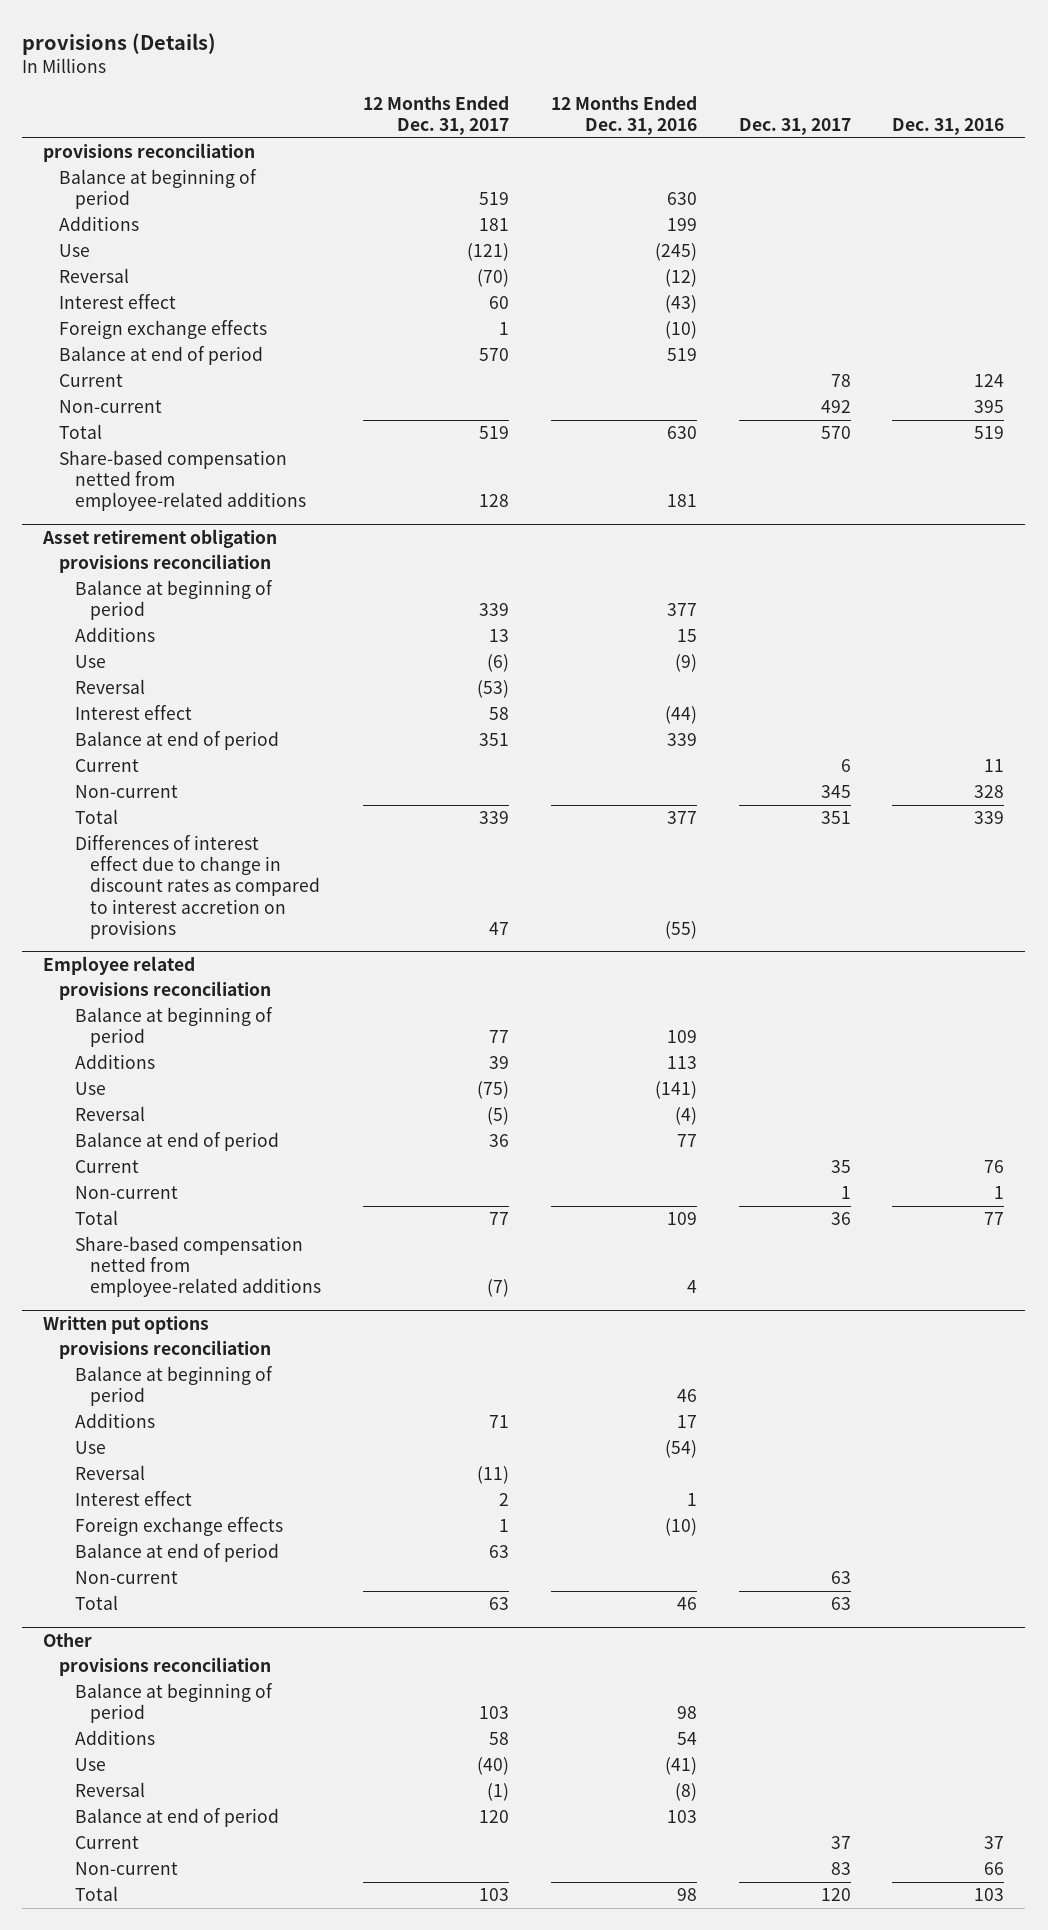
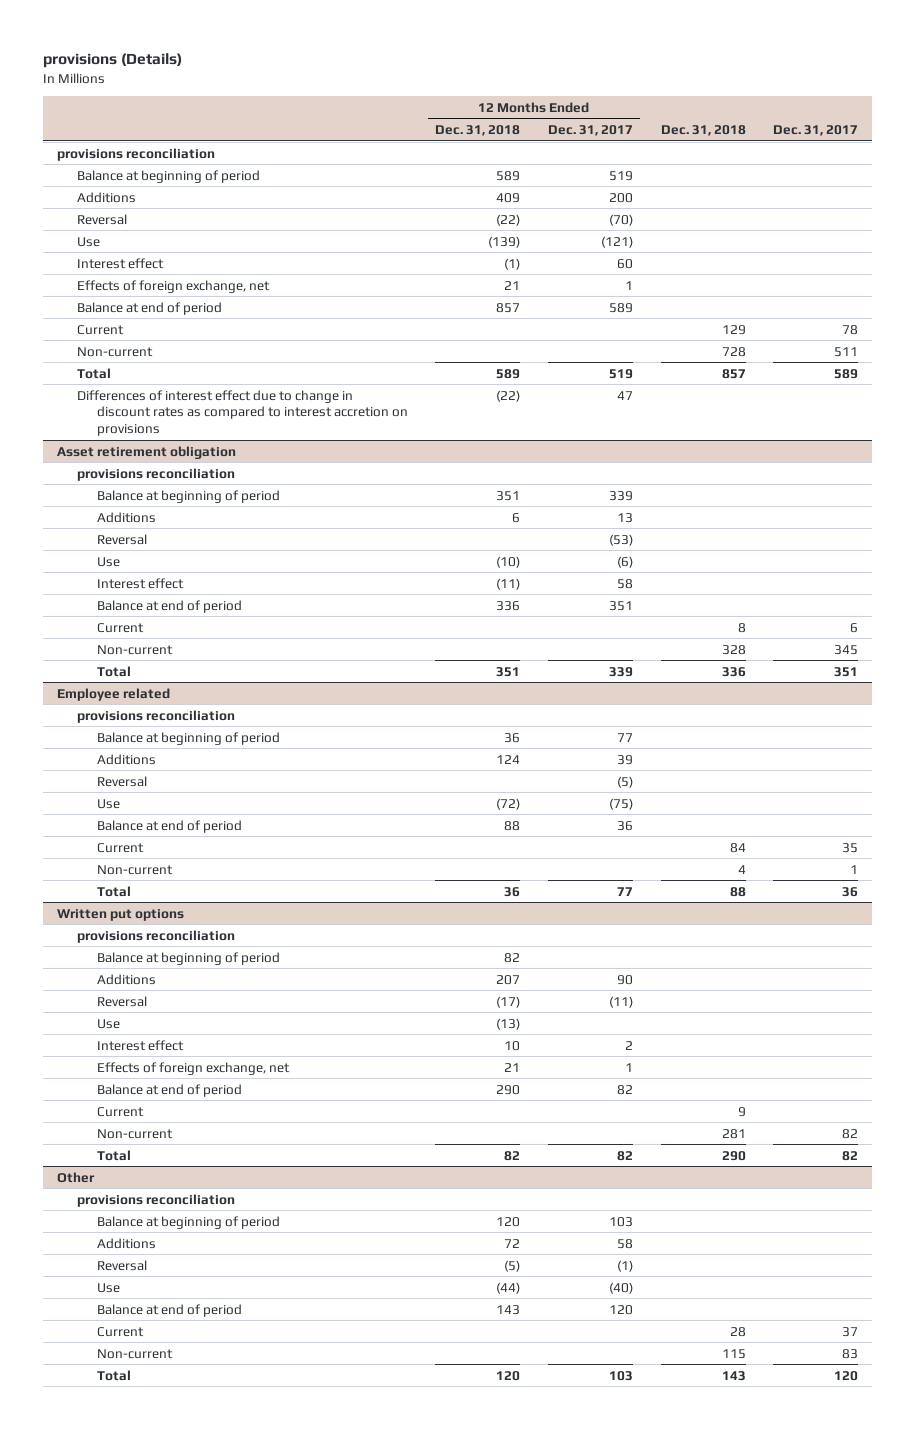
- | 12 Months Ended Dec. 31, 2017 | 12 Months Ended Dec. 31, 2016 | Dec. 31, 2017 | Dec. 31, 2016
+ | 12 Months Ended Dec. 31, 2018 | 12 Months Ended Dec. 31, 2017 | Dec. 31, 2018 | Dec. 31, 2017
- Additions | 181 | 199 | |
+ Additions | 409 | 200 | |
moved down: Use | (139) | (121) | |
- Foreign exchange effects | 1 | (10) | |
- Balance at end of period | 570 | 519 | |
+ Effects of foreign exchange, net | 21 | 1 | |
+ Balance at end of period | 857 | 589 | |
- Non-current | | | 492 | 395
- Total | 519 | 630 | 570 | 519
- Share-based compensation netted from employee-related additions | 128 | 181 | |
+ Non-current | | | 728 | 511
+ Total | 589 | 519 | 857 | 589
+ Differences of interest effect due to change in discount rates as compared to interest accretion on provisions | (22) | 47 | |
@ Asset retirement obligation
moved down: Use | (10) | (6) | |
- Differences of interest effect due to change in discount rates as compared to interest accretion on provisions | 47 | (55) | |
@ Employee related
moved down: Use | (72) | (75) | |
- Share-based compensation netted from employee-related additions | (7) | 4 | |
@ Written put options
- Additions | 71 | 17 | |
+ Additions | 207 | 90 | |
moved down: Use | (13) | | |
- Foreign exchange effects | 1 | (10) | |
- Balance at end of period | 63 | | |
- Non-current | | | 63 |
- Total | 63 | 46 | 63 |
+ Effects of foreign exchange, net | 21 | 1 | |
+ Balance at end of period | 290 | 82 | |
+ Current | | | 9 |
+ Non-current | | | 281 | 82
+ Total | 82 | 82 | 290 | 82
@ Other
moved down: Use | (44) | (40) | |

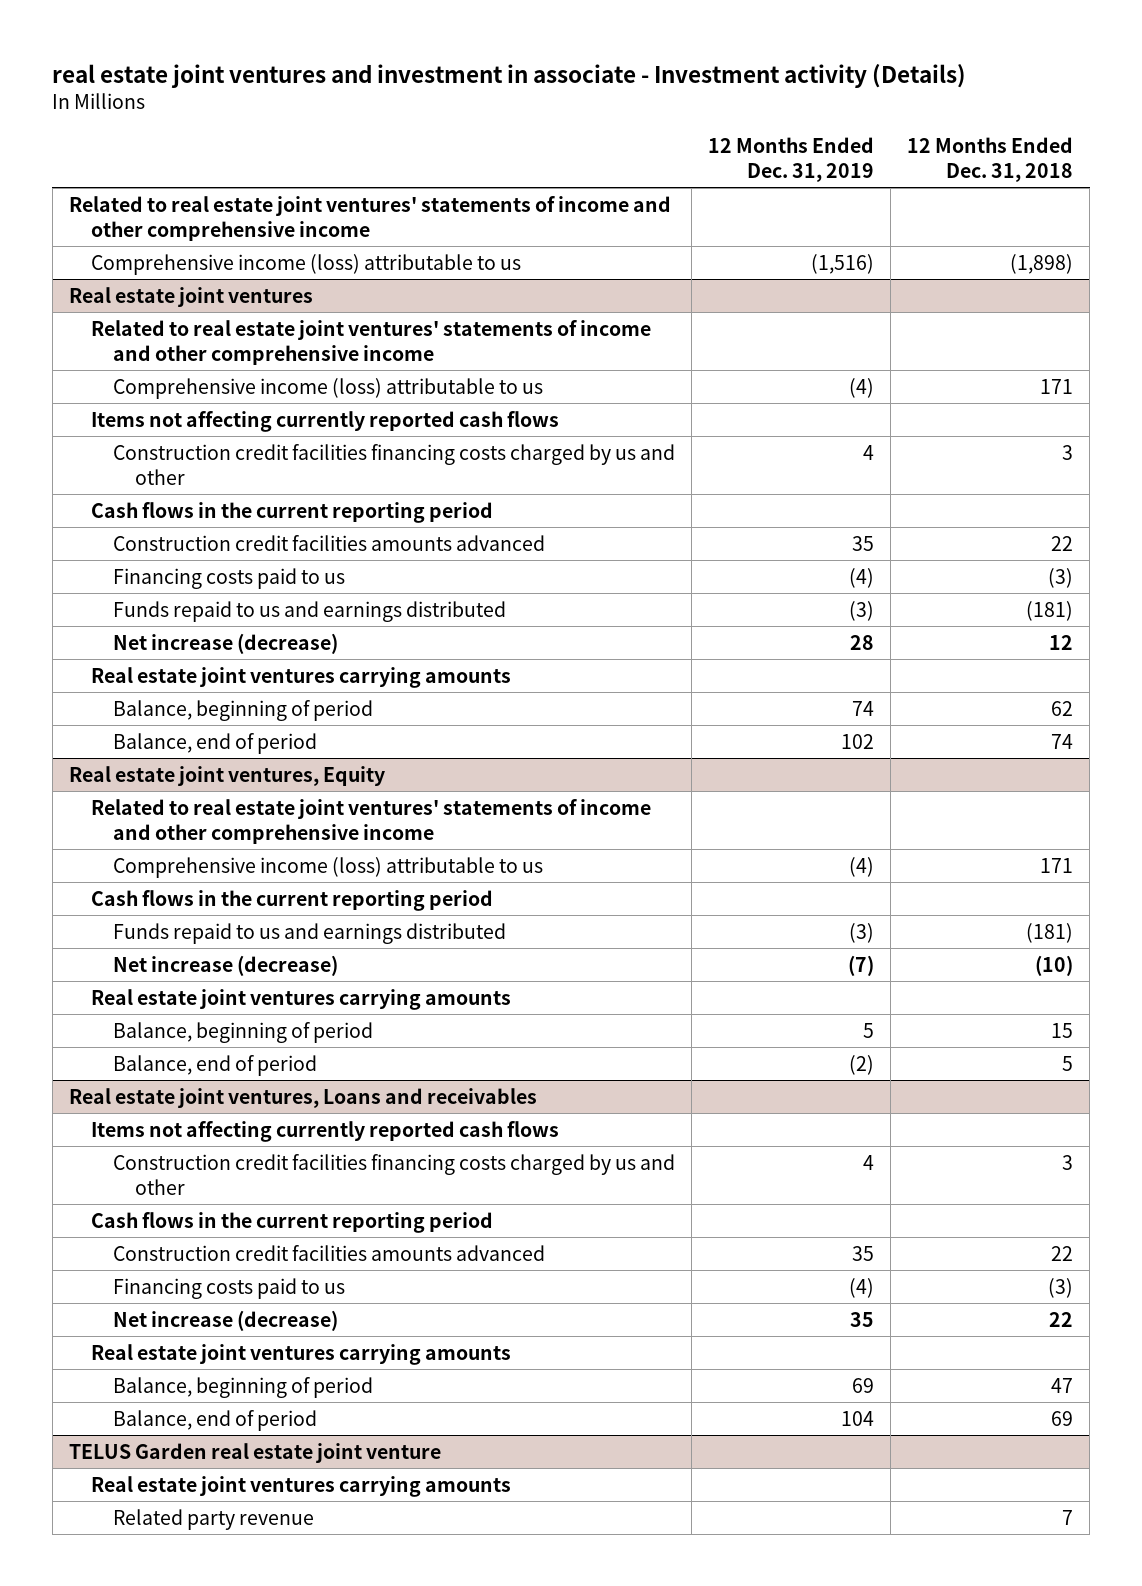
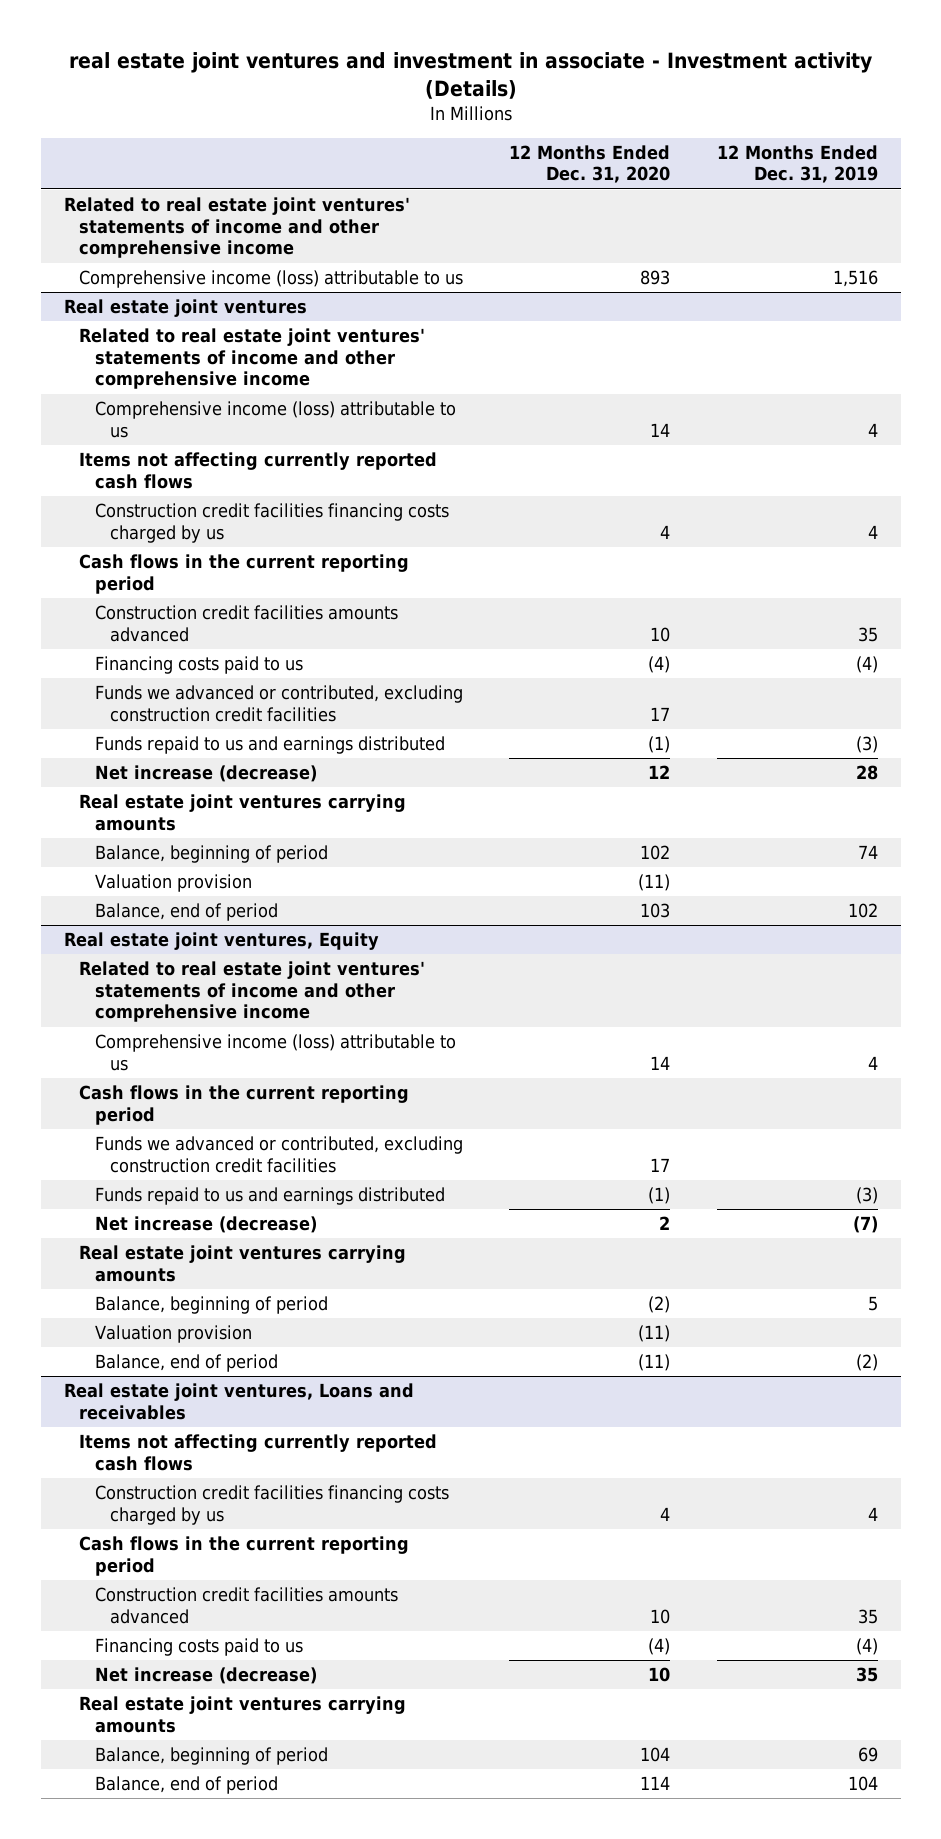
- | 12 Months Ended Dec. 31, 2019 | 12 Months Ended Dec. 31, 2018
+ | 12 Months Ended Dec. 31, 2020 | 12 Months Ended Dec. 31, 2019
- Comprehensive income (loss) attributable to us | (1,516) | (1,898)
+ Comprehensive income (loss) attributable to us | 893 | 1,516
@ Real estate joint ventures
- Comprehensive income (loss) attributable to us | (4) | 171
+ Comprehensive income (loss) attributable to us | 14 | 4
- Construction credit facilities financing costs charged by us and other | 4 | 3
+ Construction credit facilities financing costs charged by us | 4 | 4
+ Funds we advanced or contributed, excluding construction credit facilities | 17 |
+ Valuation provision | (11) |
@ Real estate joint ventures, Equity
- Comprehensive income (loss) attributable to us | (4) | 171
+ Comprehensive income (loss) attributable to us | 14 | 4
+ Funds we advanced or contributed, excluding construction credit facilities | 17 |
+ Valuation provision | (11) |
@ Real estate joint ventures, Loans and receivables
- Construction credit facilities financing costs charged by us and other | 4 | 3
+ Construction credit facilities financing costs charged by us | 4 | 4
- TELUS Garden real estate joint venture
- Real estate joint ventures carrying amounts
- Related party revenue | | 7

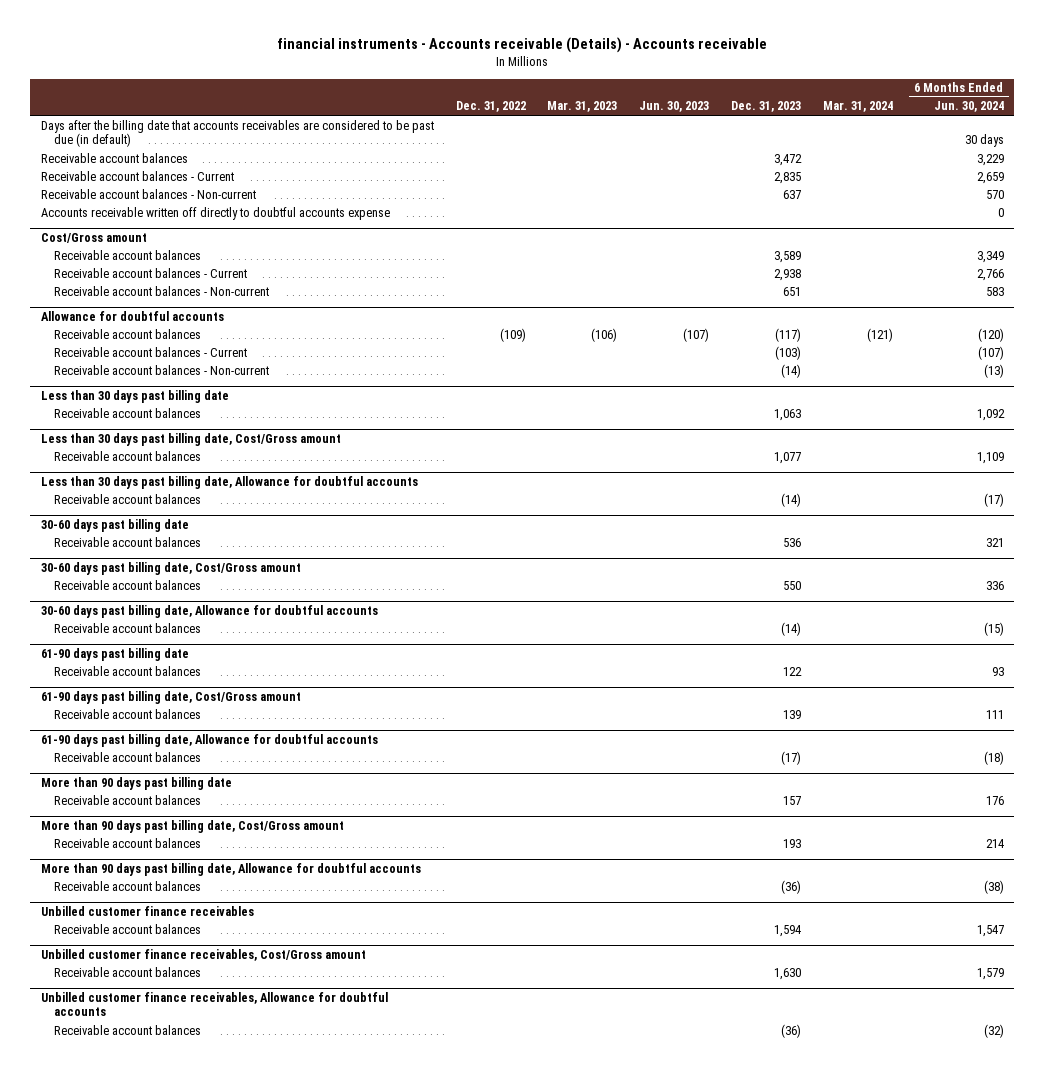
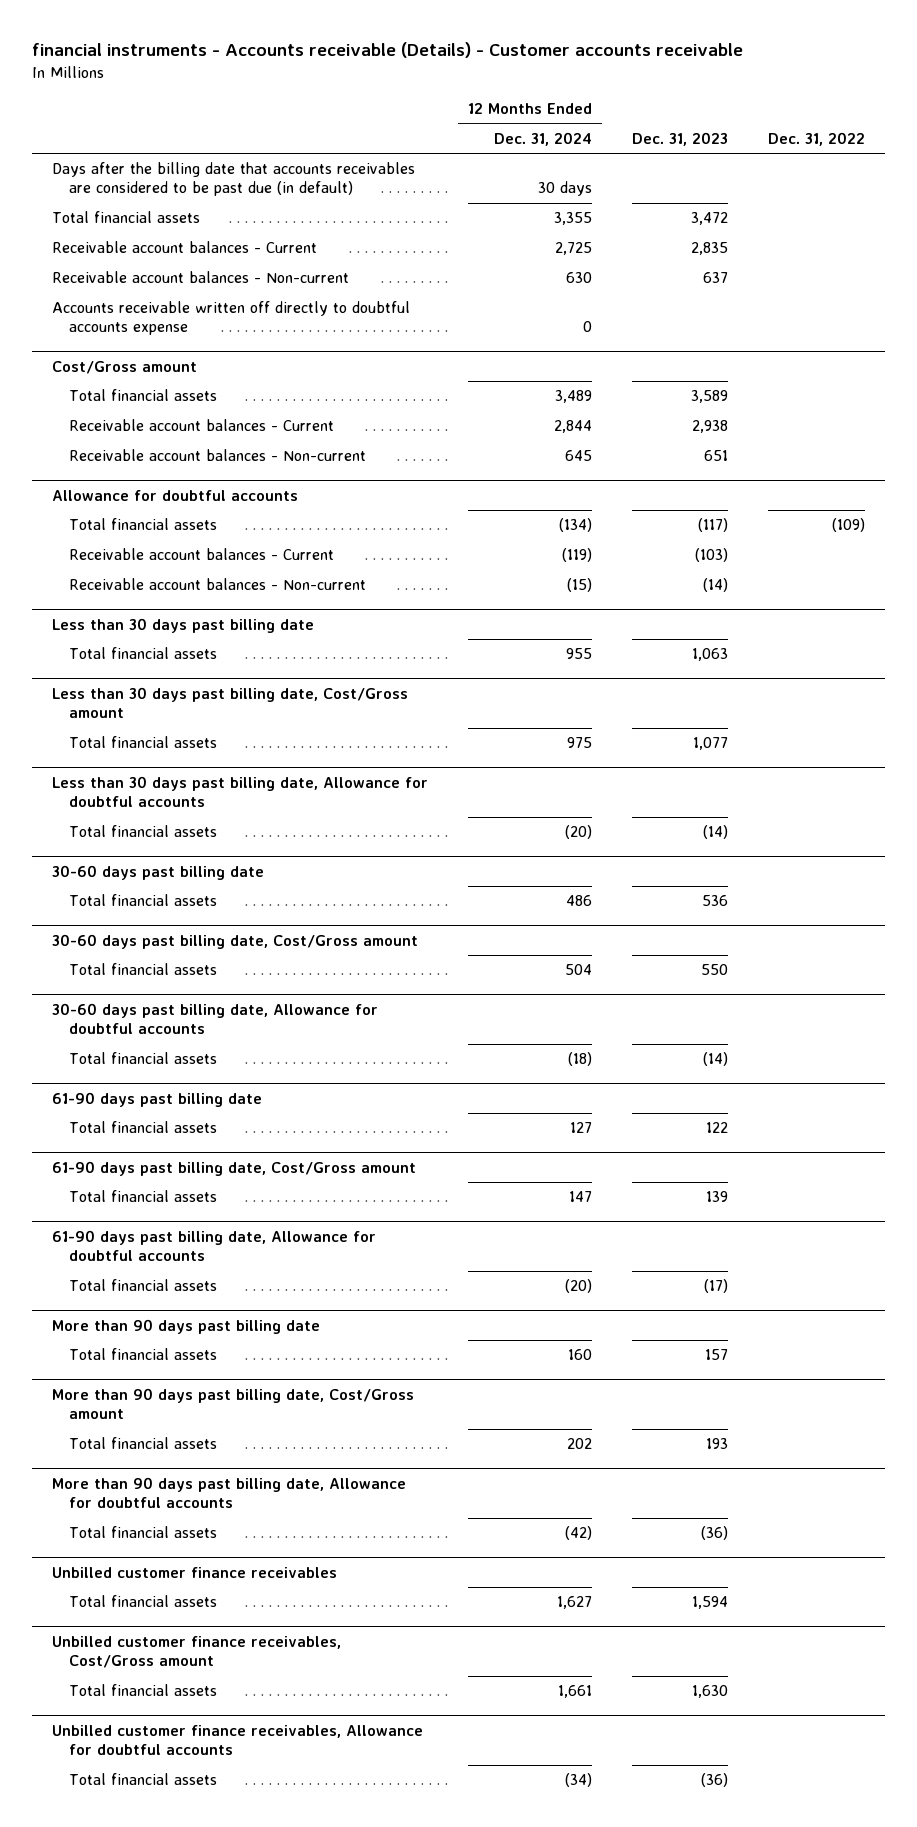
- financial instruments - Accounts receivable (Details) - Accounts receivable
+ financial instruments - Accounts receivable (Details) - Customer accounts receivable
- | Dec. 31, 2022 | Mar. 31, 2023 | Jun. 30, 2023 | Dec. 31, 2023 | Mar. 31, 2024 | 6 Months Ended Jun. 30, 2024
+ | 12 Months Ended Dec. 31, 2024 | Dec. 31, 2023 | Dec. 31, 2022
- Receivable account balances | | | | 3,472 | | 3,229
+ Total financial assets | 3,355 | 3,472 |
@ Cost/Gross amount
- Receivable account balances | | | | 3,589 | | 3,349
+ Total financial assets | 3,489 | 3,589 |
@ Allowance for doubtful accounts
- Receivable account balances | (109) | (106) | (107) | (117) | (121) | (120)
+ Total financial assets | (134) | (117) | (109)
@ Less than 30 days past billing date
- Receivable account balances | | | | 1,063 | | 1,092
+ Total financial assets | 955 | 1,063 |
@ Less than 30 days past billing date, Cost/Gross amount
- Receivable account balances | | | | 1,077 | | 1,109
+ Total financial assets | 975 | 1,077 |
@ Less than 30 days past billing date, Allowance for doubtful accounts
- Receivable account balances | | | | (14) | | (17)
+ Total financial assets | (20) | (14) |
@ 30-60 days past billing date
- Receivable account balances | | | | 536 | | 321
+ Total financial assets | 486 | 536 |
@ 30-60 days past billing date, Cost/Gross amount
- Receivable account balances | | | | 550 | | 336
+ Total financial assets | 504 | 550 |
@ 30-60 days past billing date, Allowance for doubtful accounts
- Receivable account balances | | | | (14) | | (15)
+ Total financial assets | (18) | (14) |
@ 61-90 days past billing date
- Receivable account balances | | | | 122 | | 93
+ Total financial assets | 127 | 122 |
@ 61-90 days past billing date, Cost/Gross amount
- Receivable account balances | | | | 139 | | 111
+ Total financial assets | 147 | 139 |
@ 61-90 days past billing date, Allowance for doubtful accounts
- Receivable account balances | | | | (17) | | (18)
+ Total financial assets | (20) | (17) |
@ More than 90 days past billing date
- Receivable account balances | | | | 157 | | 176
+ Total financial assets | 160 | 157 |
@ More than 90 days past billing date, Cost/Gross amount
- Receivable account balances | | | | 193 | | 214
+ Total financial assets | 202 | 193 |
@ More than 90 days past billing date, Allowance for doubtful accounts
- Receivable account balances | | | | (36) | | (38)
+ Total financial assets | (42) | (36) |
@ Unbilled customer finance receivables
- Receivable account balances | | | | 1,594 | | 1,547
+ Total financial assets | 1,627 | 1,594 |
@ Unbilled customer finance receivables, Cost/Gross amount
- Receivable account balances | | | | 1,630 | | 1,579
+ Total financial assets | 1,661 | 1,630 |
@ Unbilled customer finance receivables, Allowance for doubtful accounts
- Receivable account balances | | | | (36) | | (32)
+ Total financial assets | (34) | (36) |

